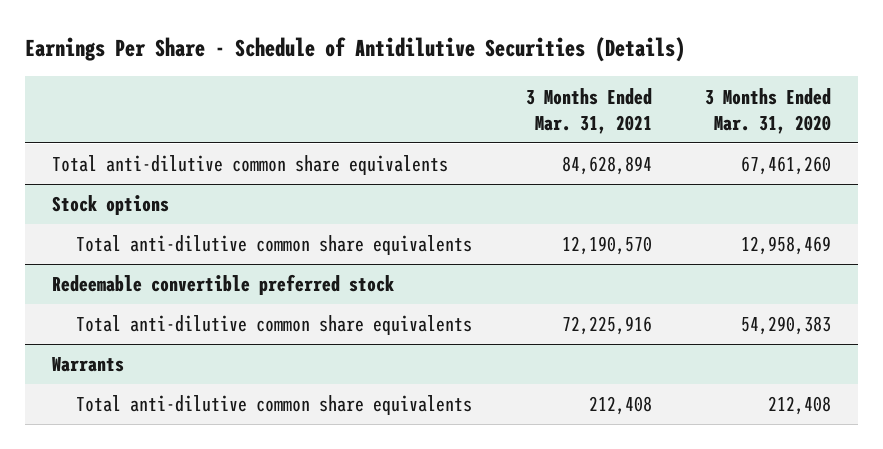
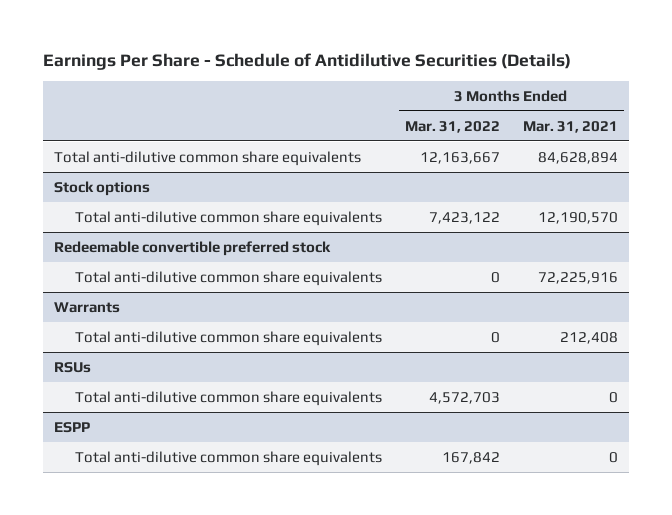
- | 3 Months Ended Mar. 31, 2021 | 3 Months Ended Mar. 31, 2020
+ | 3 Months Ended Mar. 31, 2022 | 3 Months Ended Mar. 31, 2021
+ RSUs
+ Total anti-dilutive common share equivalents | 4,572,703 | 0
+ ESPP
+ Total anti-dilutive common share equivalents | 167,842 | 0

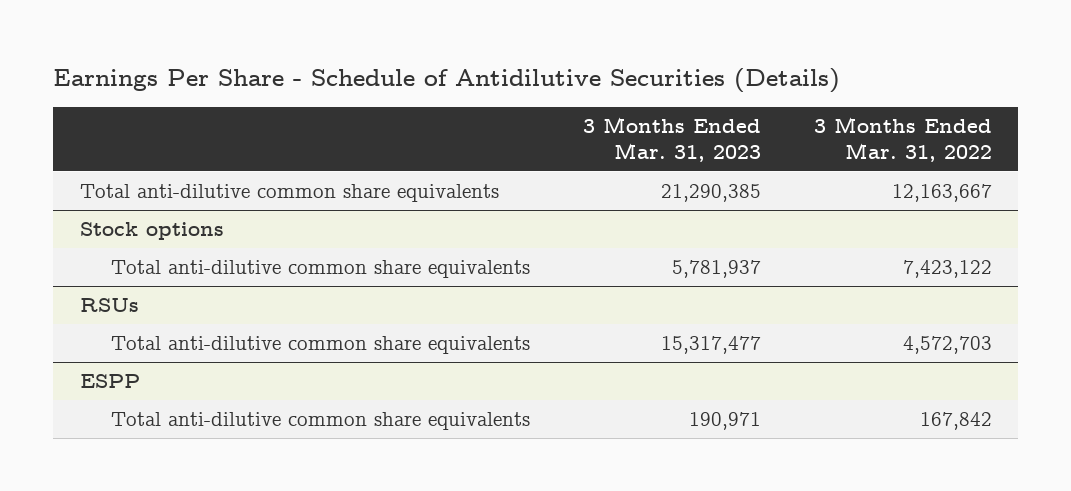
- | 3 Months Ended Mar. 31, 2022 | 3 Months Ended Mar. 31, 2021
+ | 3 Months Ended Mar. 31, 2023 | 3 Months Ended Mar. 31, 2022
- Redeemable convertible preferred stock
- Total anti-dilutive common share equivalents | 0 | 72,225,916
- Warrants
- Total anti-dilutive common share equivalents | 0 | 212,408

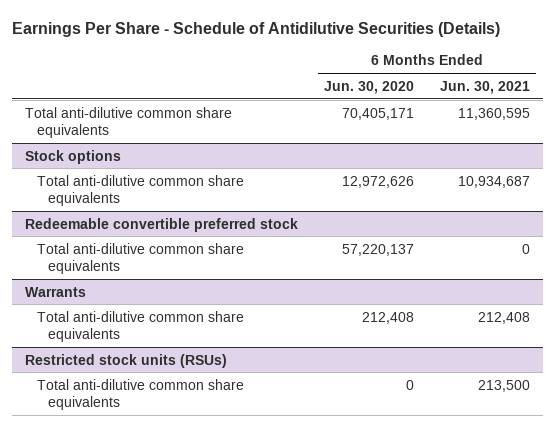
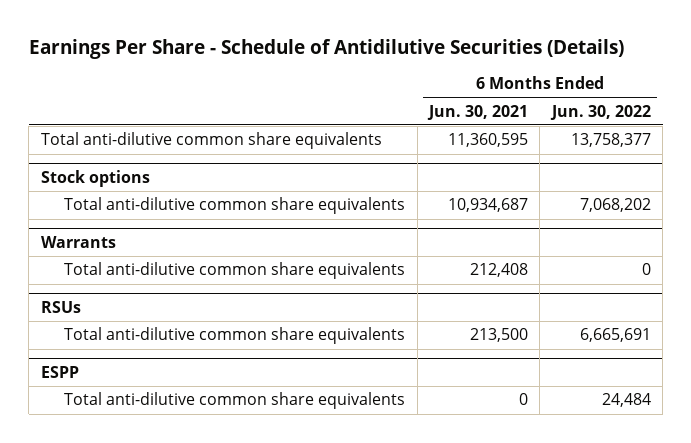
- | 6 Months Ended Jun. 30, 2020 | 6 Months Ended Jun. 30, 2021
+ | 6 Months Ended Jun. 30, 2021 | 6 Months Ended Jun. 30, 2022
- Redeemable convertible preferred stock
- Total anti-dilutive common share equivalents | 57,220,137 | 0
- Restricted stock units (RSUs)
+ RSUs
+ ESPP
+ Total anti-dilutive common share equivalents | 0 | 24,484

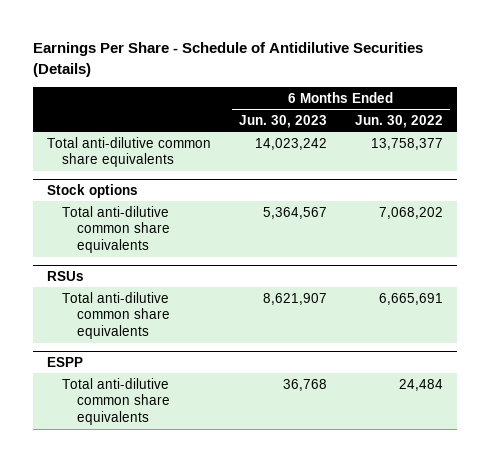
- | 6 Months Ended Jun. 30, 2021 | 6 Months Ended Jun. 30, 2022
+ | 6 Months Ended Jun. 30, 2023 | 6 Months Ended Jun. 30, 2022
- Warrants
- Total anti-dilutive common share equivalents | 212,408 | 0

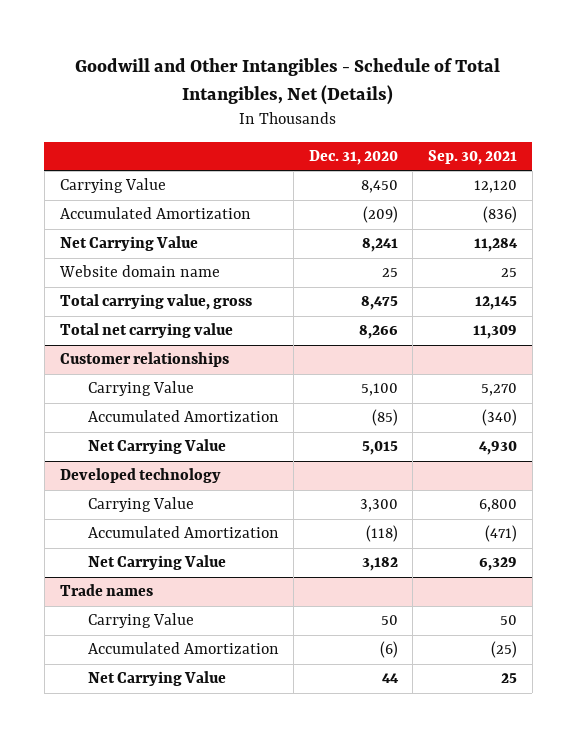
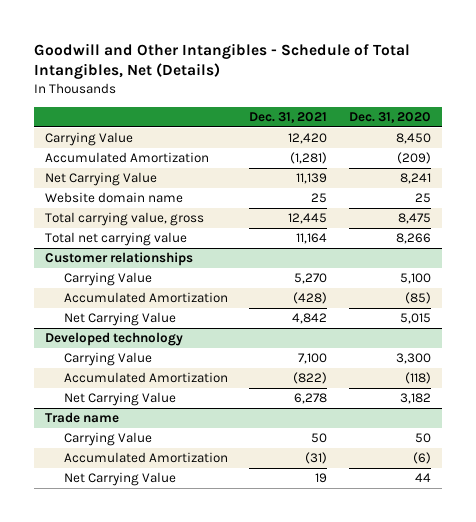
- | Dec. 31, 2020 | Sep. 30, 2021
+ | Dec. 31, 2021 | Dec. 31, 2020
- Trade names
+ Trade name

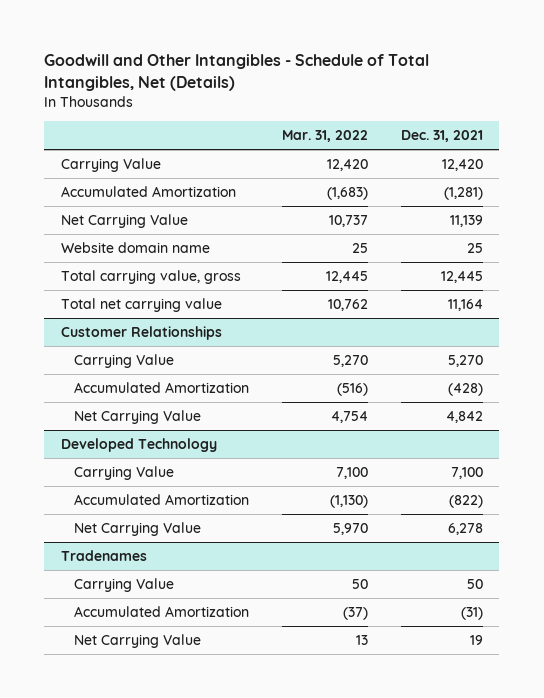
- | Dec. 31, 2021 | Dec. 31, 2020
+ | Mar. 31, 2022 | Dec. 31, 2021
- Customer relationships
+ Customer Relationships
- Developed technology
+ Developed Technology
- Trade name
+ Tradenames

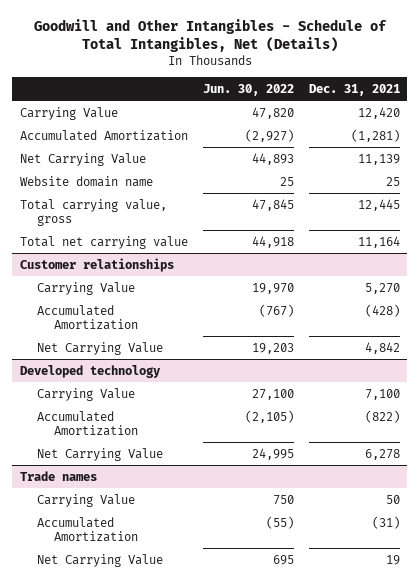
- | Mar. 31, 2022 | Dec. 31, 2021
+ | Jun. 30, 2022 | Dec. 31, 2021
- Customer Relationships
+ Customer relationships
- Developed Technology
+ Developed technology
- Tradenames
+ Trade names

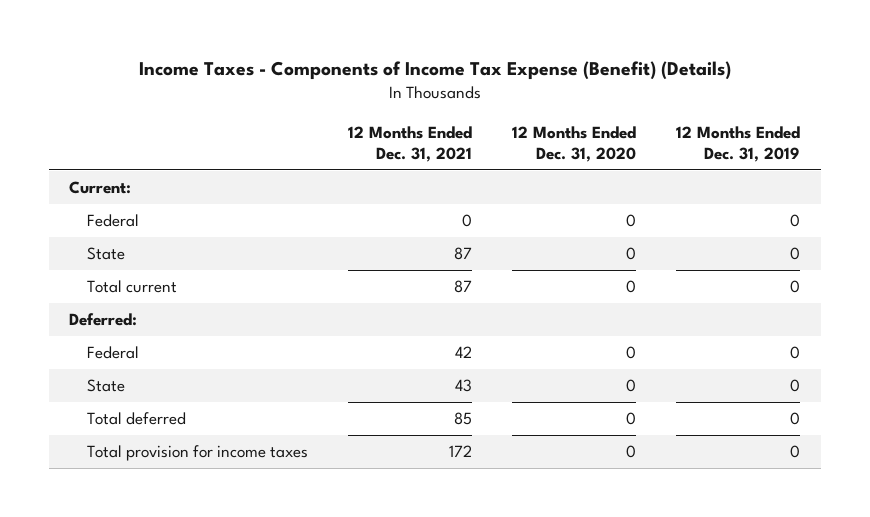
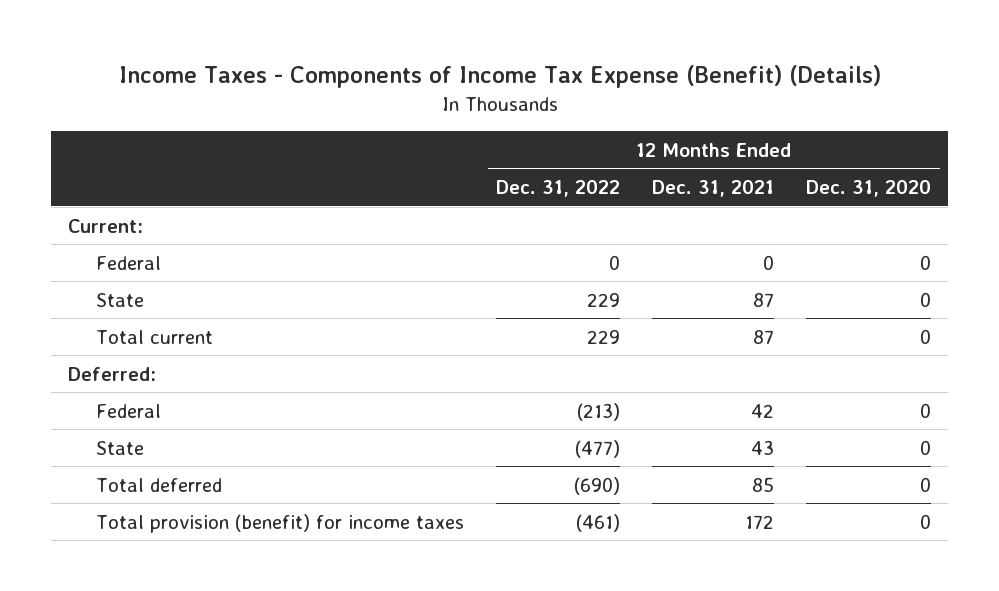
- | 12 Months Ended Dec. 31, 2021 | 12 Months Ended Dec. 31, 2020 | 12 Months Ended Dec. 31, 2019
+ | 12 Months Ended Dec. 31, 2022 | 12 Months Ended Dec. 31, 2021 | 12 Months Ended Dec. 31, 2020
- Total provision for income taxes | 172 | 0 | 0
+ Total provision (benefit) for income taxes | (461) | 172 | 0

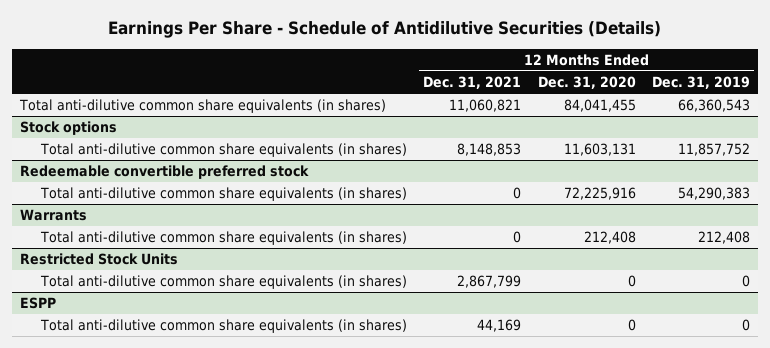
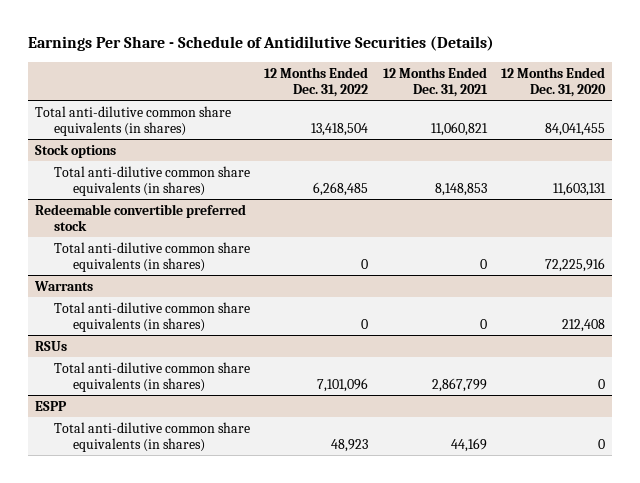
- | 12 Months Ended Dec. 31, 2021 | 12 Months Ended Dec. 31, 2020 | 12 Months Ended Dec. 31, 2019
+ | 12 Months Ended Dec. 31, 2022 | 12 Months Ended Dec. 31, 2021 | 12 Months Ended Dec. 31, 2020
- Restricted Stock Units
+ RSUs

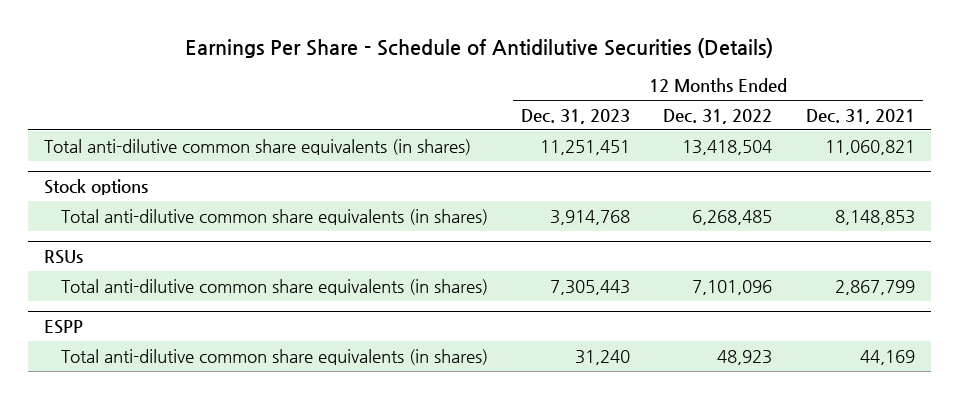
- | 12 Months Ended Dec. 31, 2022 | 12 Months Ended Dec. 31, 2021 | 12 Months Ended Dec. 31, 2020
+ | 12 Months Ended Dec. 31, 2023 | 12 Months Ended Dec. 31, 2022 | 12 Months Ended Dec. 31, 2021
- Redeemable convertible preferred stock
- Total anti-dilutive common share equivalents (in shares) | 0 | 0 | 72,225,916
- Warrants
- Total anti-dilutive common share equivalents (in shares) | 0 | 0 | 212,408

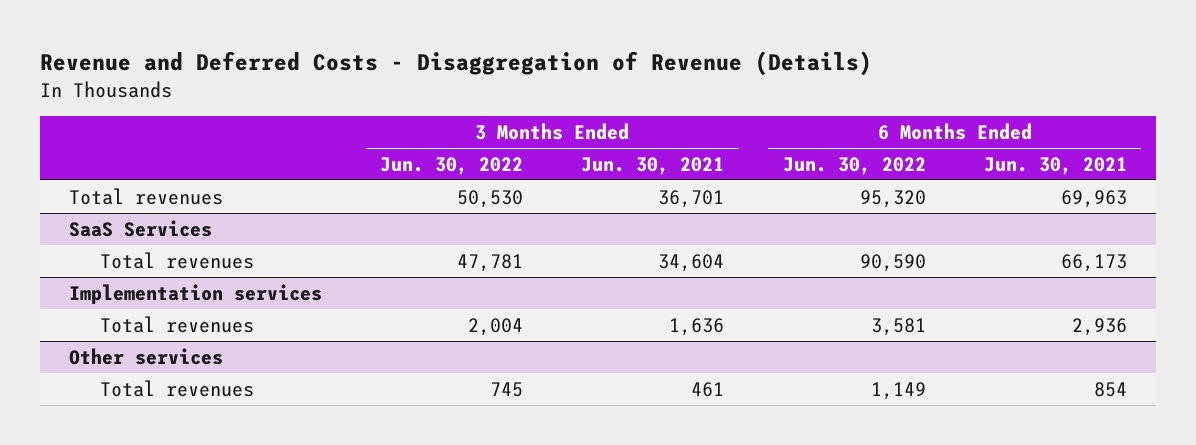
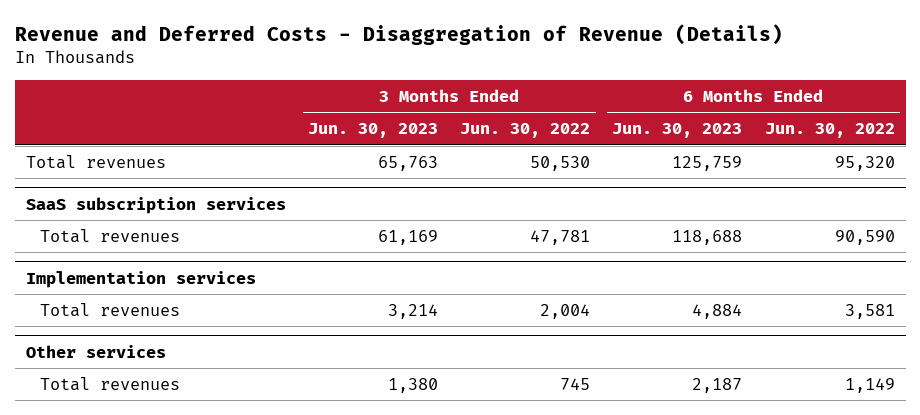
- | 3 Months Ended Jun. 30, 2022 | 3 Months Ended Jun. 30, 2021 | 6 Months Ended Jun. 30, 2022 | 6 Months Ended Jun. 30, 2021
+ | 3 Months Ended Jun. 30, 2023 | 3 Months Ended Jun. 30, 2022 | 6 Months Ended Jun. 30, 2023 | 6 Months Ended Jun. 30, 2022
- SaaS Services
+ SaaS subscription services

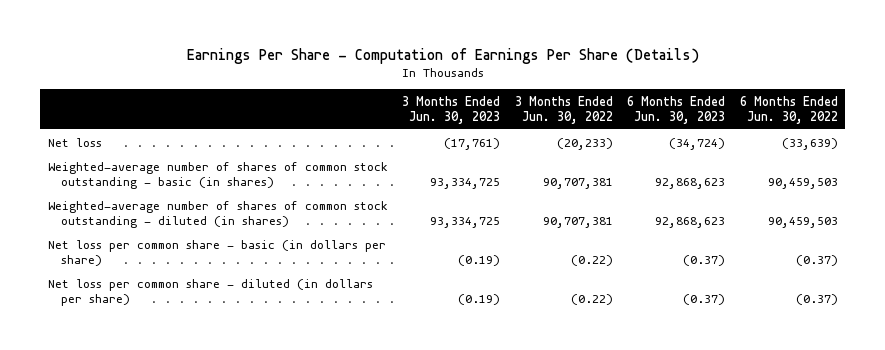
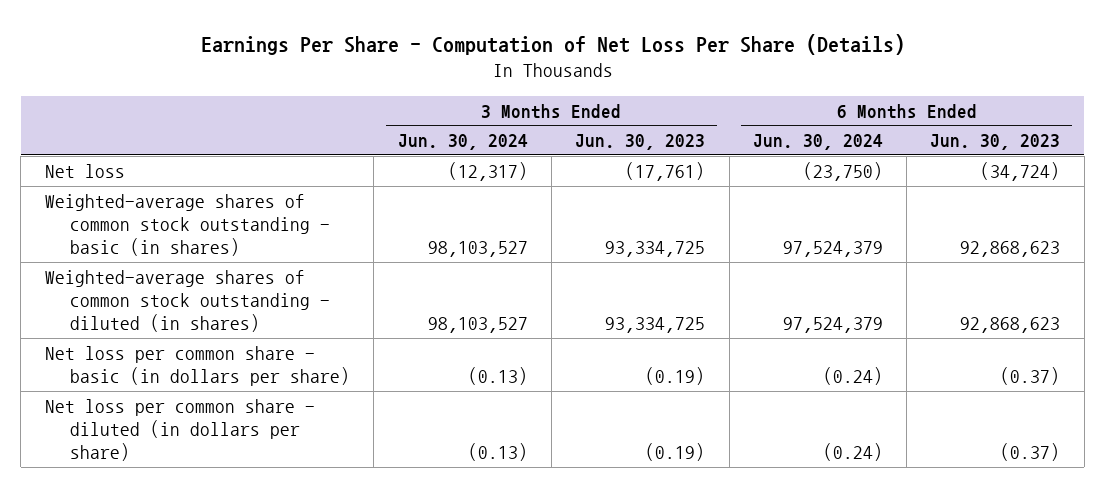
- Earnings Per Share - Computation of Earnings Per Share (Details)
+ Earnings Per Share - Computation of Net Loss Per Share (Details)
- | 3 Months Ended Jun. 30, 2023 | 3 Months Ended Jun. 30, 2022 | 6 Months Ended Jun. 30, 2023 | 6 Months Ended Jun. 30, 2022
+ | 3 Months Ended Jun. 30, 2024 | 3 Months Ended Jun. 30, 2023 | 6 Months Ended Jun. 30, 2024 | 6 Months Ended Jun. 30, 2023
- Weighted-average number of shares of common stock outstanding - basic (in shares) | 93,334,725 | 90,707,381 | 92,868,623 | 90,459,503
- Weighted-average number of shares of common stock outstanding - diluted (in shares) | 93,334,725 | 90,707,381 | 92,868,623 | 90,459,503
+ Weighted-average shares of common stock outstanding - basic (in shares) | 98,103,527 | 93,334,725 | 97,524,379 | 92,868,623
+ Weighted-average shares of common stock outstanding - diluted (in shares) | 98,103,527 | 93,334,725 | 97,524,379 | 92,868,623

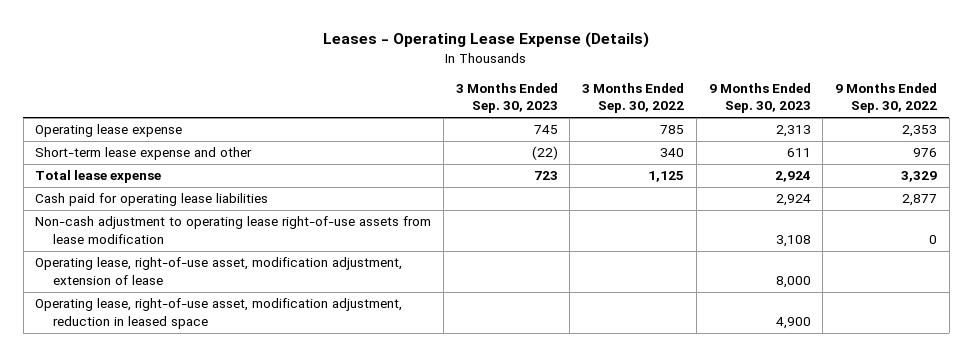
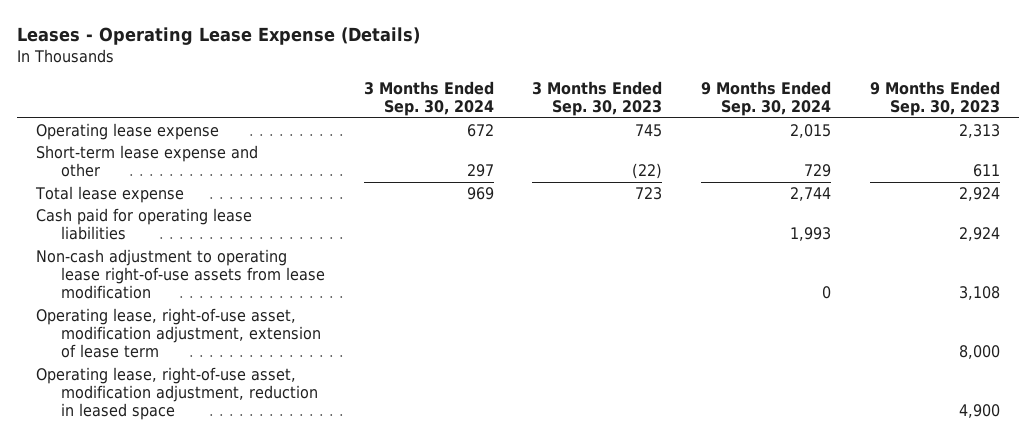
- | 3 Months Ended Sep. 30, 2023 | 3 Months Ended Sep. 30, 2022 | 9 Months Ended Sep. 30, 2023 | 9 Months Ended Sep. 30, 2022
+ | 3 Months Ended Sep. 30, 2024 | 3 Months Ended Sep. 30, 2023 | 9 Months Ended Sep. 30, 2024 | 9 Months Ended Sep. 30, 2023
- Operating lease, right-of-use asset, modification adjustment, extension of lease | | | 8,000 |
+ Operating lease, right-of-use asset, modification adjustment, extension of lease term | | | | 8,000

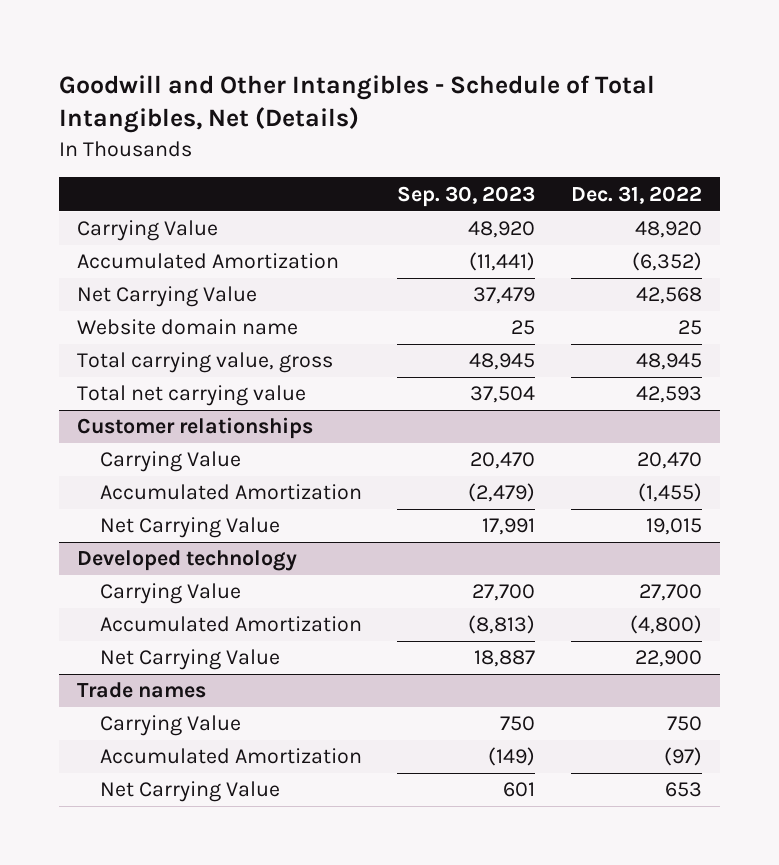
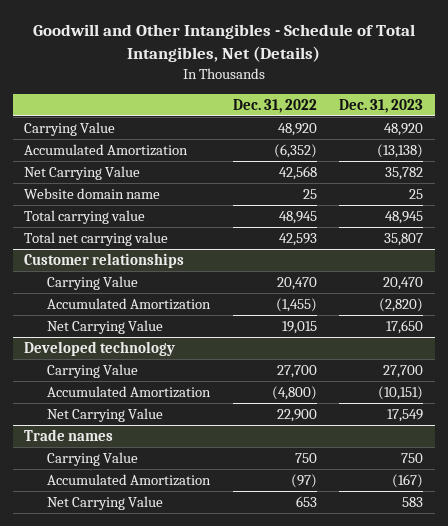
- | Sep. 30, 2023 | Dec. 31, 2022
+ | Dec. 31, 2022 | Dec. 31, 2023
- Total carrying value, gross | 48,945 | 48,945
+ Total carrying value | 48,945 | 48,945

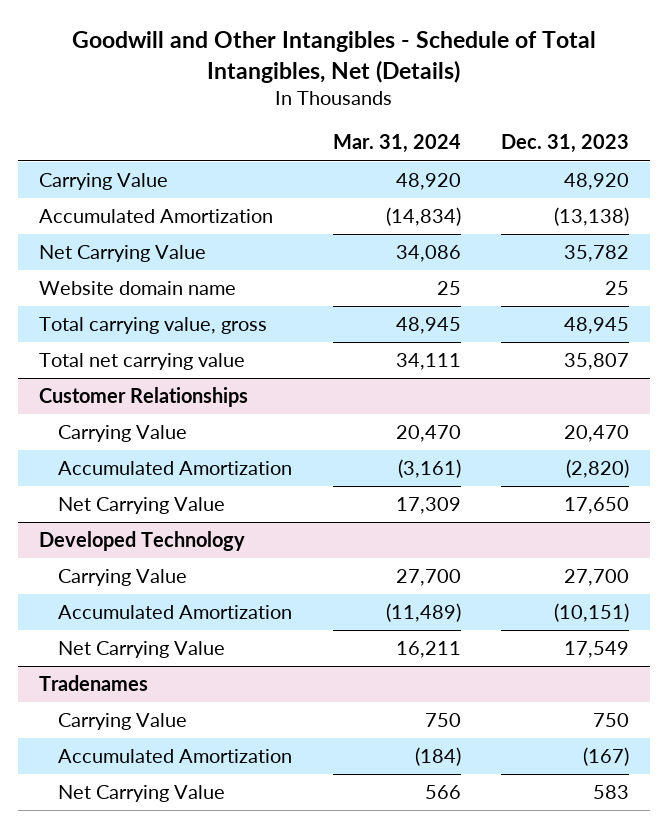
- | Dec. 31, 2022 | Dec. 31, 2023
+ | Mar. 31, 2024 | Dec. 31, 2023
- Total carrying value | 48,945 | 48,945
+ Total carrying value, gross | 48,945 | 48,945
- Customer relationships
+ Customer Relationships
- Developed technology
+ Developed Technology
- Trade names
+ Tradenames

